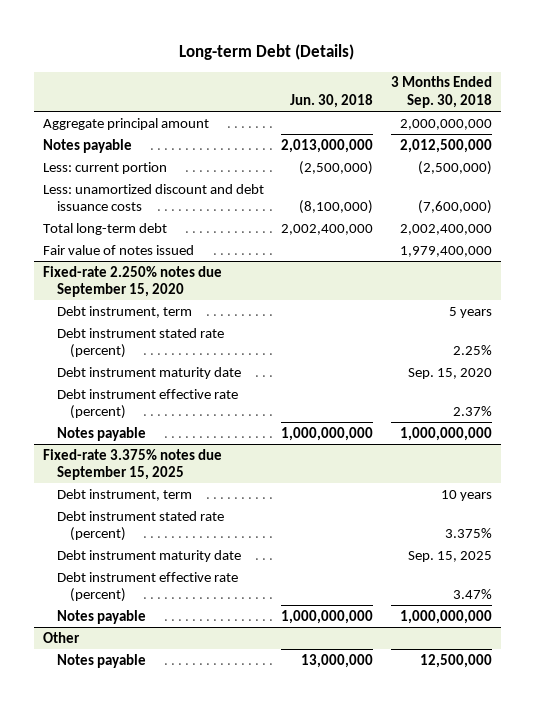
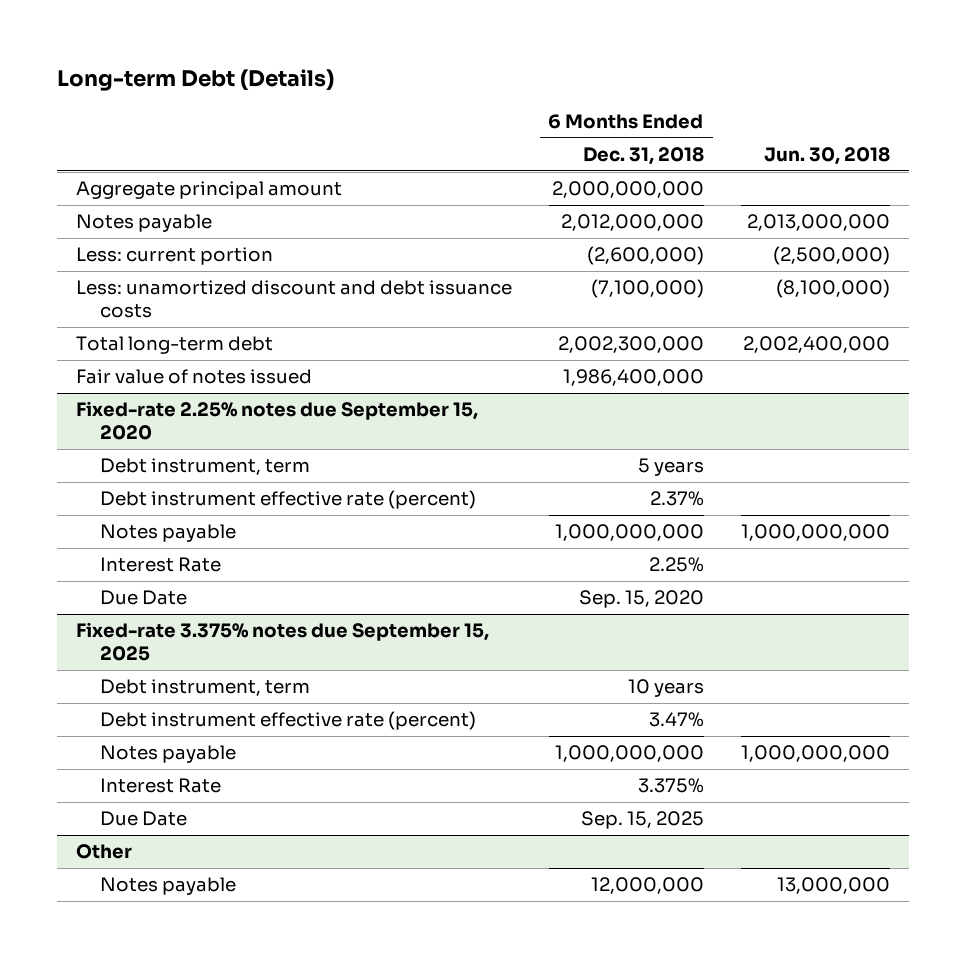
- | Jun. 30, 2018 | 3 Months Ended Sep. 30, 2018
+ | 6 Months Ended Dec. 31, 2018 | Jun. 30, 2018
- Fixed-rate 2.250% notes due September 15, 2020
+ Fixed-rate 2.25% notes due September 15, 2020
- Debt instrument stated rate (percent) | | 2.25%
- Debt instrument maturity date | | Sep. 15, 2020
+ Interest Rate | 2.25% |
+ Due Date | Sep. 15, 2020 |
@ Fixed-rate 3.375% notes due September 15, 2025
- Debt instrument stated rate (percent) | | 3.375%
- Debt instrument maturity date | | Sep. 15, 2025
+ Interest Rate | 3.375% |
+ Due Date | Sep. 15, 2025 |

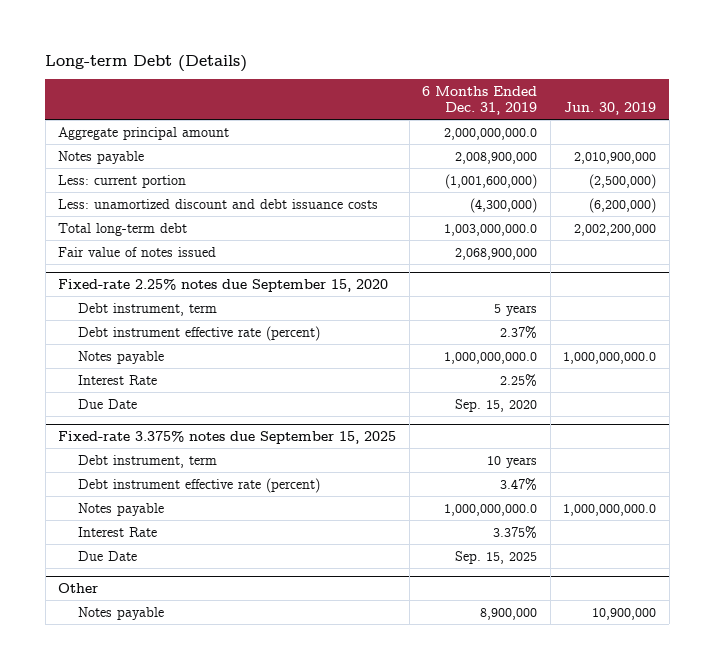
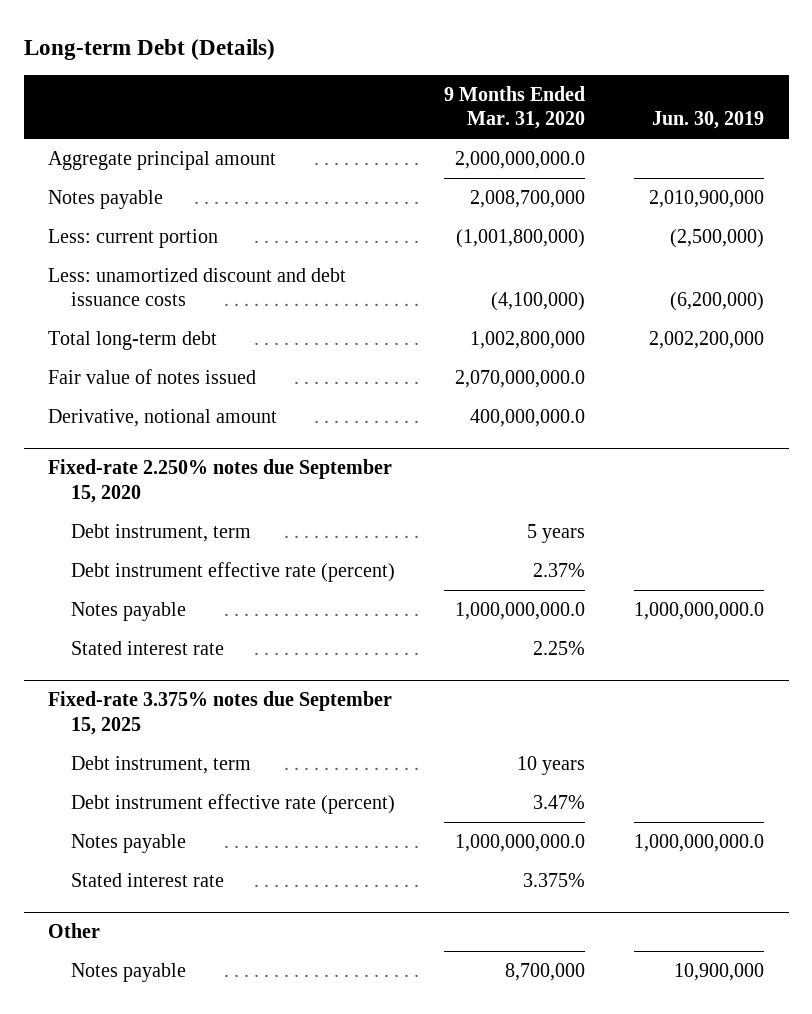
- | 6 Months Ended Dec. 31, 2019 | Jun. 30, 2019
+ | 9 Months Ended Mar. 31, 2020 | Jun. 30, 2019
- Fixed-rate 2.25% notes due September 15, 2020
+ Derivative, notional amount | 400,000,000.0 |
+ Fixed-rate 2.250% notes due September 15, 2020
- Interest Rate | 2.25% |
- Due Date | Sep. 15, 2020 |
+ Stated interest rate | 2.25% |
@ Fixed-rate 3.375% notes due September 15, 2025
- Interest Rate | 3.375% |
- Due Date | Sep. 15, 2025 |
+ Stated interest rate | 3.375% |

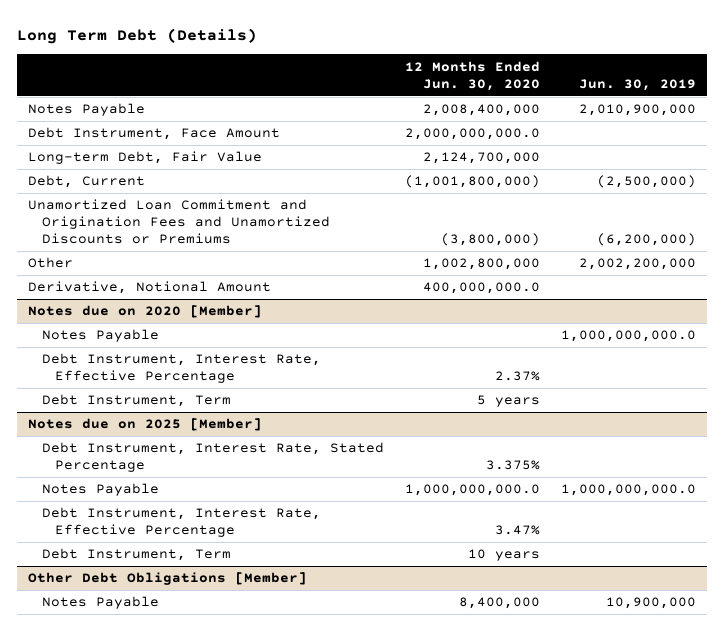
- Long-term Debt (Details)
+ Long Term Debt (Details)
- | 9 Months Ended Mar. 31, 2020 | Jun. 30, 2019
+ | 12 Months Ended Jun. 30, 2020 | Jun. 30, 2019
- Aggregate principal amount | 2,000,000,000.0 |
- Notes payable | 2,008,700,000 | 2,010,900,000
- Less: current portion | (1,001,800,000) | (2,500,000)
- Less: unamortized discount and debt issuance costs | (4,100,000) | (6,200,000)
- Total long-term debt | 1,002,800,000 | 2,002,200,000
- Fair value of notes issued | 2,070,000,000.0 |
- Derivative, notional amount | 400,000,000.0 |
- Fixed-rate 2.250% notes due September 15, 2020
- Debt instrument, term | 5 years |
- Debt instrument effective rate (percent) | 2.37% |
- Notes payable | 1,000,000,000.0 | 1,000,000,000.0
- Stated interest rate | 2.25% |
- Fixed-rate 3.375% notes due September 15, 2025
- Debt instrument, term | 10 years |
- Debt instrument effective rate (percent) | 3.47% |
- Notes payable | 1,000,000,000.0 | 1,000,000,000.0
- Stated interest rate | 3.375% |
- Other
- Notes payable | 8,700,000 | 10,900,000
+ Notes Payable | 2,008,400,000 | 2,010,900,000
+ Debt Instrument, Face Amount | 2,000,000,000.0 |
+ Long-term Debt, Fair Value | 2,124,700,000 |
+ Debt, Current | (1,001,800,000) | (2,500,000)
+ Unamortized Loan Commitment and Origination Fees and Unamortized Discounts or Premiums | (3,800,000) | (6,200,000)
+ Other | 1,002,800,000 | 2,002,200,000
+ Derivative, Notional Amount | 400,000,000.0 |
+ Notes due on 2020 [Member]
+ Notes Payable | | 1,000,000,000.0
+ Debt Instrument, Interest Rate, Effective Percentage | 2.37% |
+ Debt Instrument, Term | 5 years |
+ Notes due on 2025 [Member]
+ Debt Instrument, Interest Rate, Stated Percentage | 3.375% |
+ Notes Payable | 1,000,000,000.0 | 1,000,000,000.0
+ Debt Instrument, Interest Rate, Effective Percentage | 3.47% |
+ Debt Instrument, Term | 10 years |
+ Other Debt Obligations [Member]
+ Notes Payable | 8,400,000 | 10,900,000

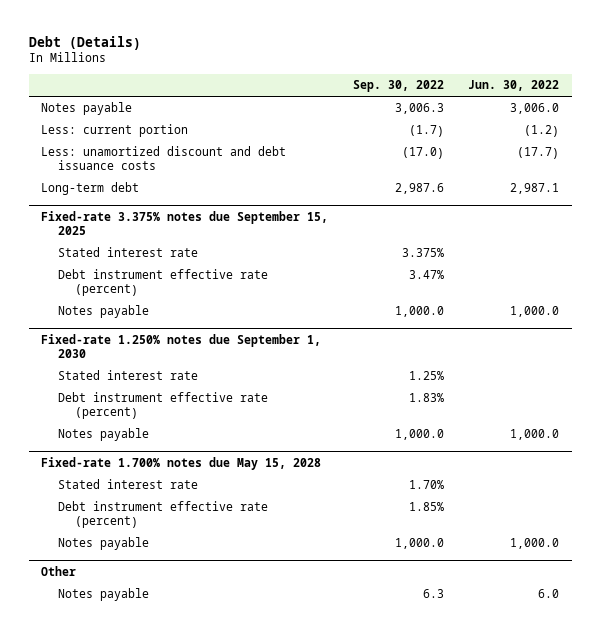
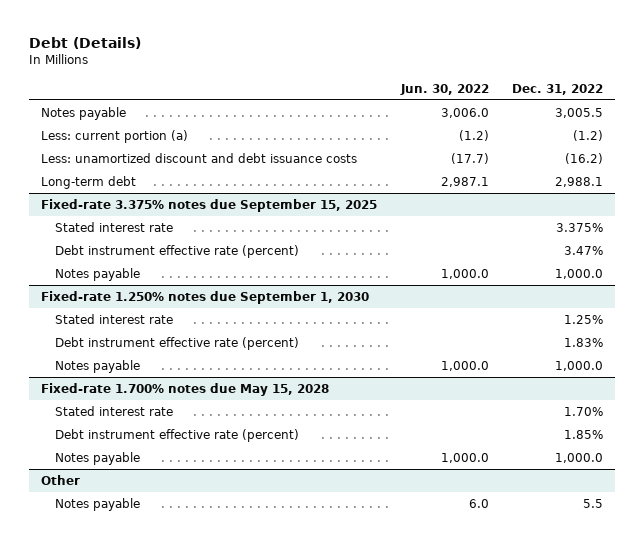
- | Sep. 30, 2022 | Jun. 30, 2022
+ | Jun. 30, 2022 | Dec. 31, 2022
- Less: current portion | (1.7) | (1.2)
+ Less: current portion (a) | (1.2) | (1.2)

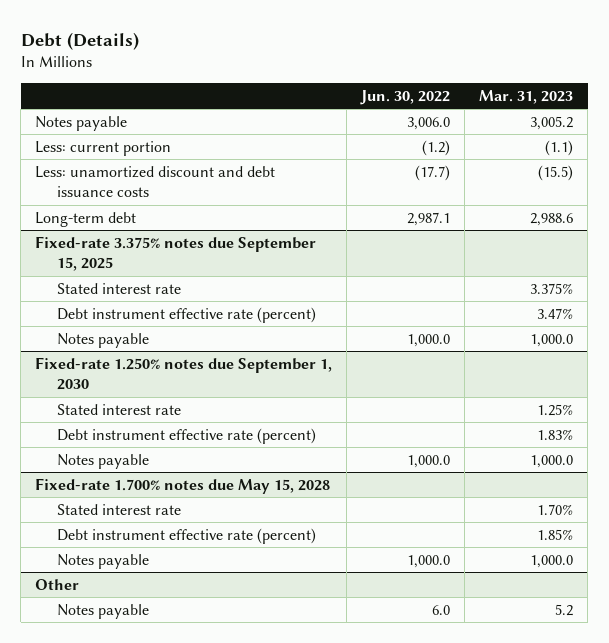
- | Jun. 30, 2022 | Dec. 31, 2022
+ | Jun. 30, 2022 | Mar. 31, 2023
- Less: current portion (a) | (1.2) | (1.2)
+ Less: current portion | (1.2) | (1.1)

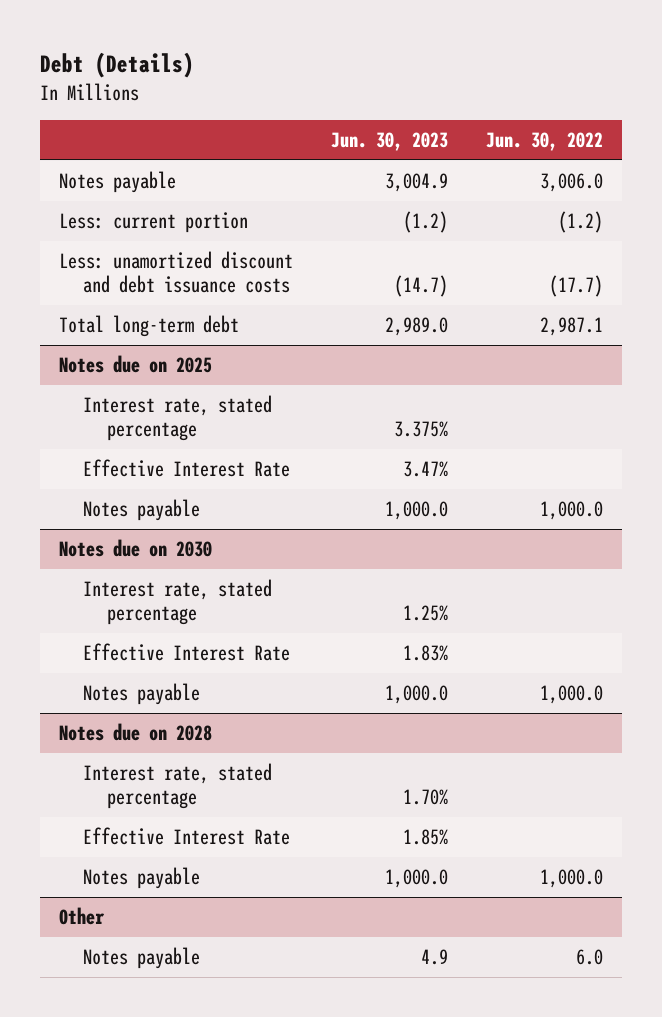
- | Jun. 30, 2022 | Mar. 31, 2023
+ | Jun. 30, 2023 | Jun. 30, 2022
- Long-term debt | 2,987.1 | 2,988.6
- Fixed-rate 3.375% notes due September 15, 2025
- Stated interest rate | | 3.375%
- Debt instrument effective rate (percent) | | 3.47%
+ Total long-term debt | 2,989.0 | 2,987.1
+ Notes due on 2025
+ Interest rate, stated percentage | 3.375% |
+ Effective Interest Rate | 3.47% |
- Fixed-rate 1.250% notes due September 1, 2030
- Stated interest rate | | 1.25%
- Debt instrument effective rate (percent) | | 1.83%
+ Notes due on 2030
+ Interest rate, stated percentage | 1.25% |
+ Effective Interest Rate | 1.83% |
- Fixed-rate 1.700% notes due May 15, 2028
- Stated interest rate | | 1.70%
- Debt instrument effective rate (percent) | | 1.85%
+ Notes due on 2028
+ Interest rate, stated percentage | 1.70% |
+ Effective Interest Rate | 1.85% |

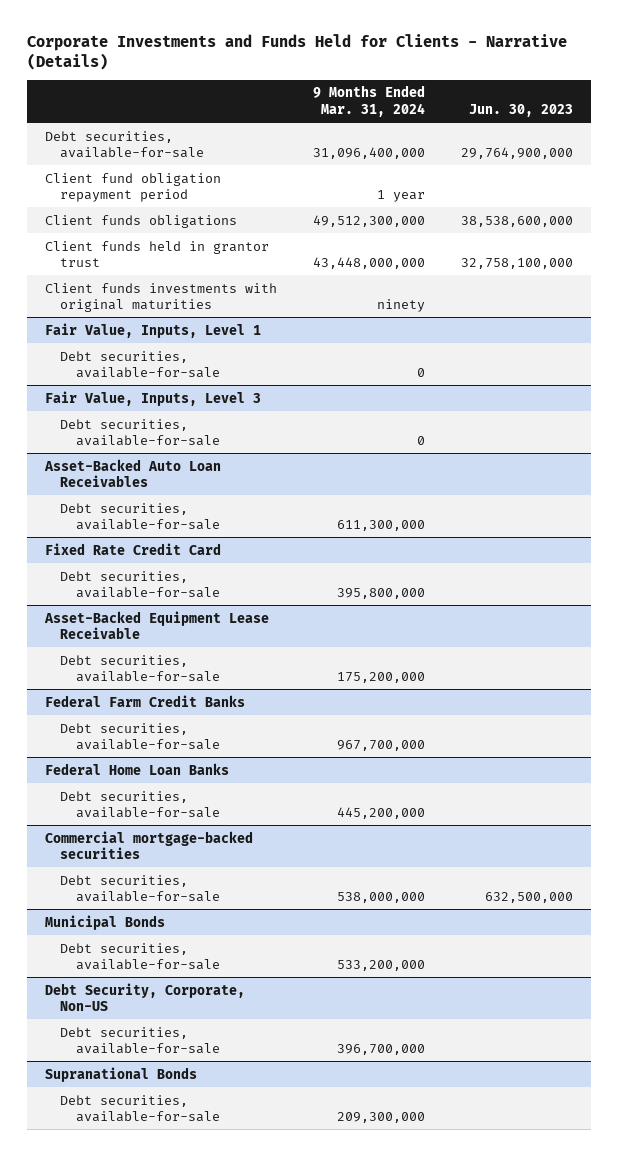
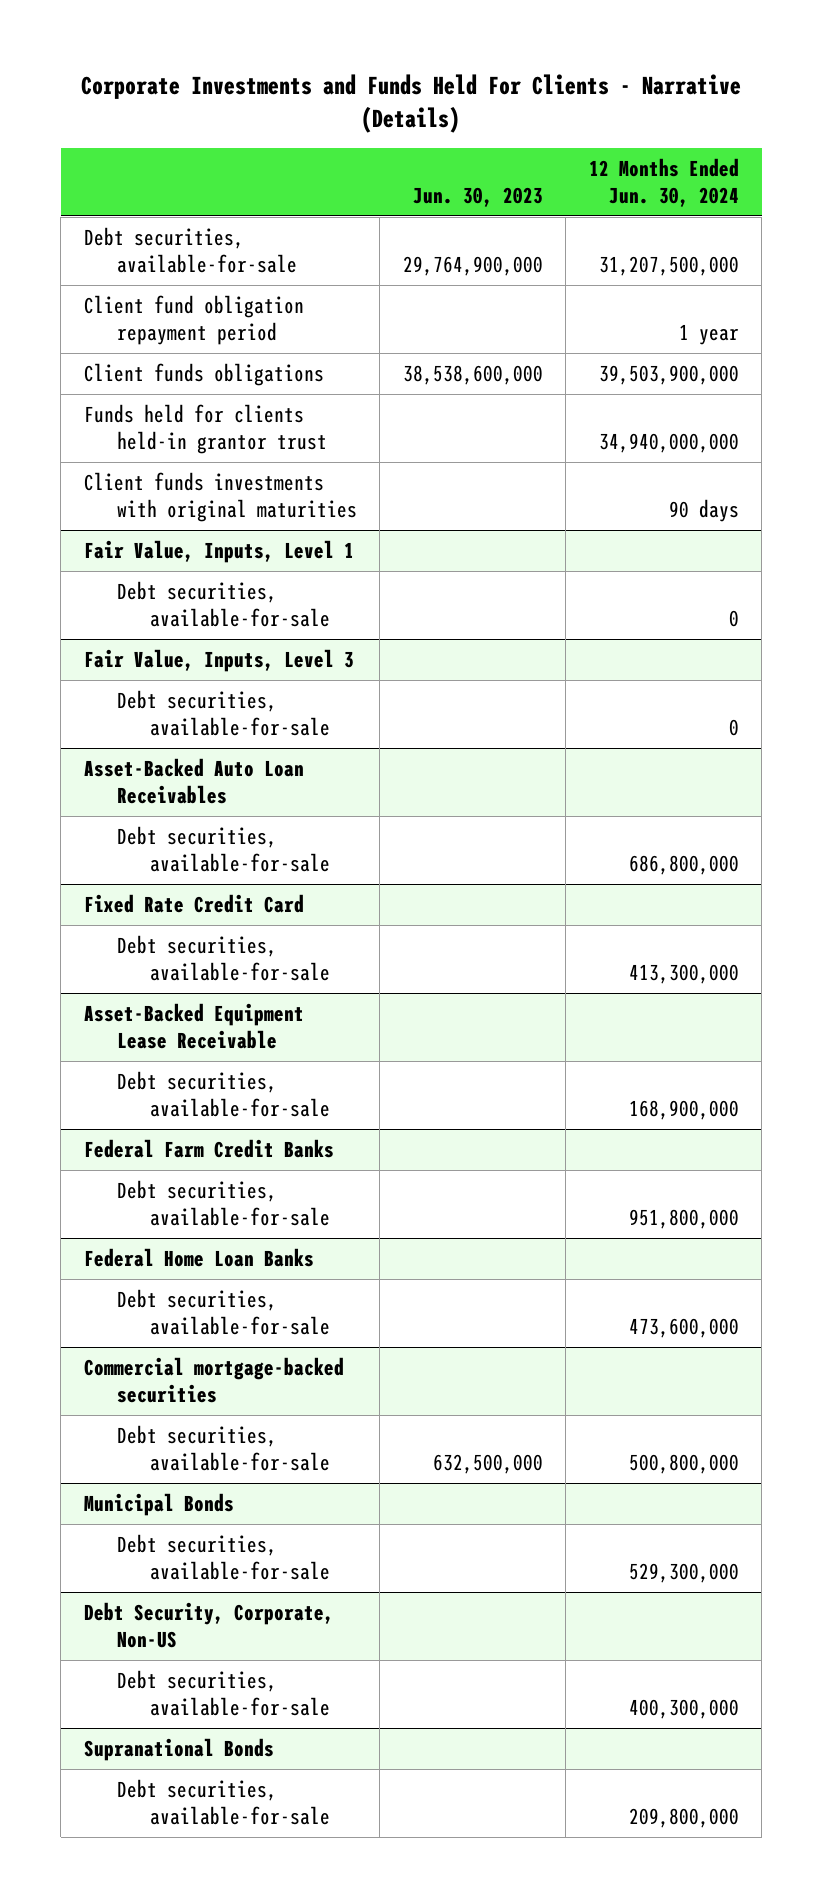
- Corporate Investments and Funds Held for Clients - Narrative (Details)
+ Corporate Investments and Funds Held For Clients - Narrative (Details)
- | 9 Months Ended Mar. 31, 2024 | Jun. 30, 2023
+ | Jun. 30, 2023 | 12 Months Ended Jun. 30, 2024
- Client funds held in grantor trust | 43,448,000,000 | 32,758,100,000
+ Funds held for clients held-in grantor trust | | 34,940,000,000

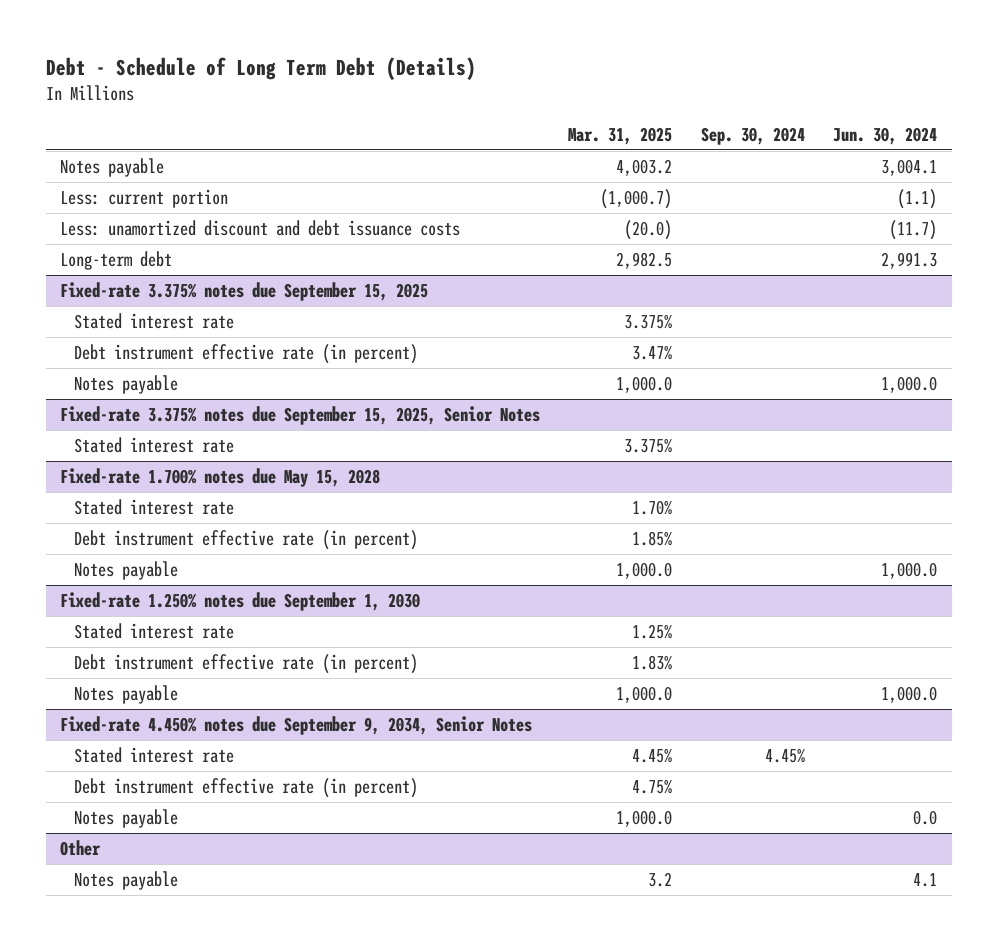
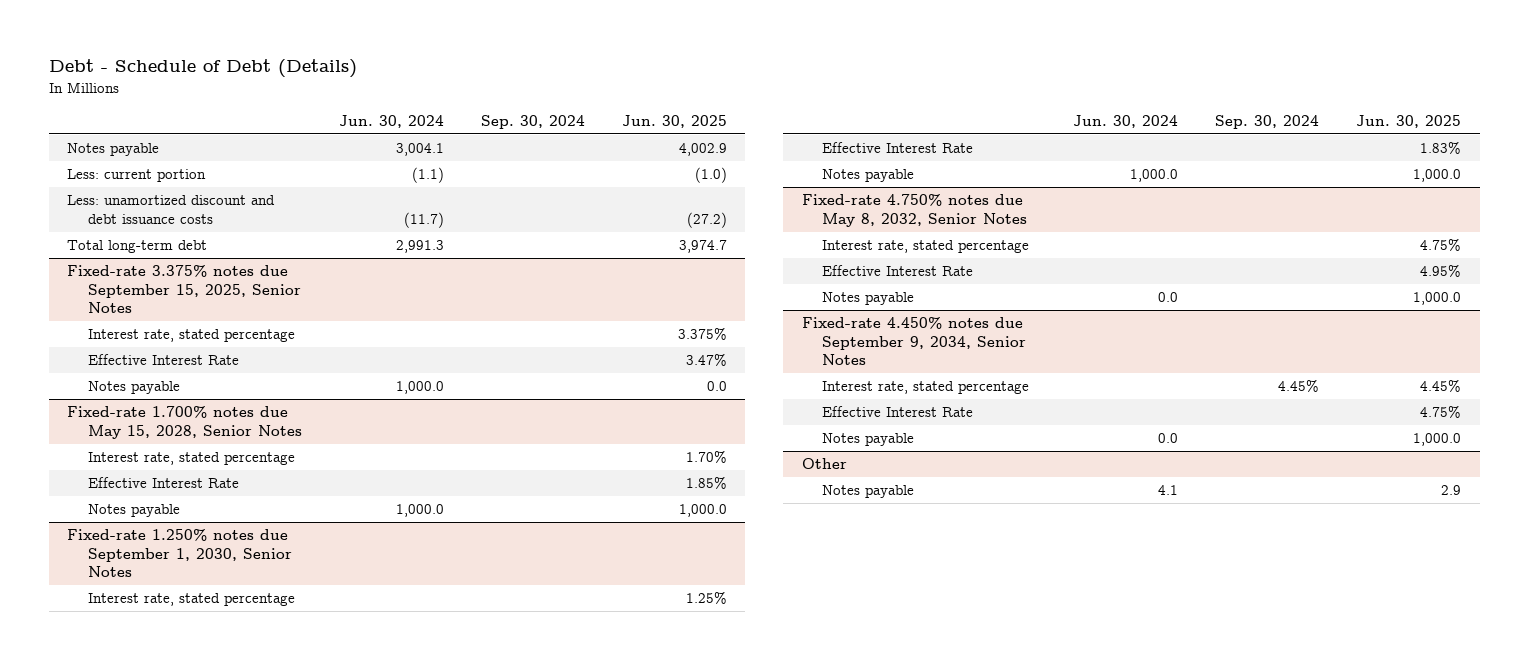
- Debt - Schedule of Long Term Debt (Details)
+ Debt - Schedule of Debt (Details)
- | Mar. 31, 2025 | Sep. 30, 2024 | Jun. 30, 2024
+ | Jun. 30, 2024 | Sep. 30, 2024 | Jun. 30, 2025
- Long-term debt | 2,982.5 | | 2,991.3
- Fixed-rate 3.375% notes due September 15, 2025
- Stated interest rate | 3.375% | |
- Debt instrument effective rate (in percent) | 3.47% | |
- Notes payable | 1,000.0 | | 1,000.0
+ Total long-term debt | 2,991.3 | | 3,974.7
@ Fixed-rate 3.375% notes due September 15, 2025, Senior Notes
- Stated interest rate | 3.375% | |
- Fixed-rate 1.700% notes due May 15, 2028
- Stated interest rate | 1.70% | |
- Debt instrument effective rate (in percent) | 1.85% | |
@ Fixed-rate 3.375% notes due September 15, 2025, Senior Notes
+ Interest rate, stated percentage | | | 3.375%
+ Effective Interest Rate | | | 3.47%
+ Notes payable | 1,000.0 | | 0.0
+ Fixed-rate 1.700% notes due May 15, 2028, Senior Notes
+ Interest rate, stated percentage | | | 1.70%
+ Effective Interest Rate | | | 1.85%
- Fixed-rate 1.250% notes due September 1, 2030
- Stated interest rate | 1.25% | |
- Debt instrument effective rate (in percent) | 1.83% | |
+ Fixed-rate 1.250% notes due September 1, 2030, Senior Notes
+ Interest rate, stated percentage | | | 1.25%
+ Effective Interest Rate | | | 1.83%
+ Fixed-rate 4.750% notes due May 8, 2032, Senior Notes
+ Interest rate, stated percentage | | | 4.75%
+ Effective Interest Rate | | | 4.95%
+ Notes payable | 0.0 | | 1,000.0
@ Fixed-rate 4.450% notes due September 9, 2034, Senior Notes
- Stated interest rate | 4.45% | 4.45% |
- Debt instrument effective rate (in percent) | 4.75% | |
+ Interest rate, stated percentage | | 4.45% | 4.45%
+ Effective Interest Rate | | | 4.75%

